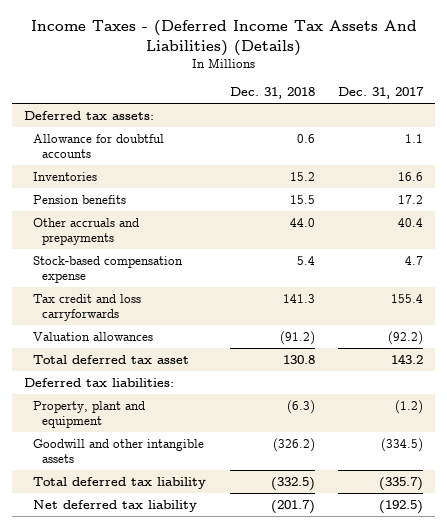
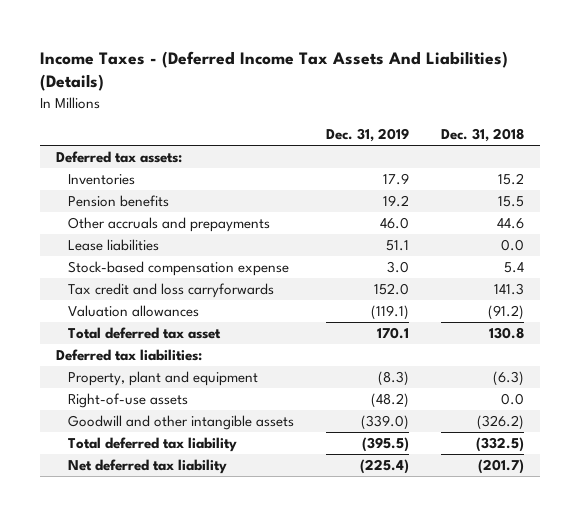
- | Dec. 31, 2018 | Dec. 31, 2017
+ | Dec. 31, 2019 | Dec. 31, 2018
- Allowance for doubtful accounts | 0.6 | 1.1
- Other accruals and prepayments | 44.0 | 40.4
+ Other accruals and prepayments | 46.0 | 44.6
+ Lease liabilities | 51.1 | 0.0
+ Right-of-use assets | (48.2) | 0.0

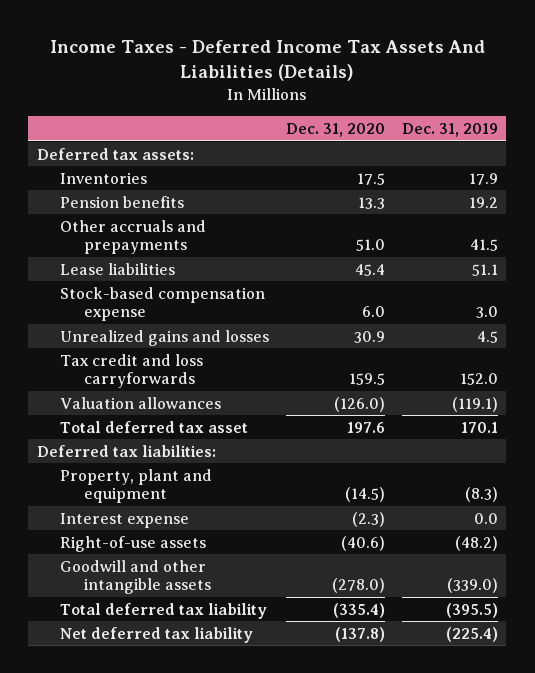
- Income Taxes - (Deferred Income Tax Assets And Liabilities) (Details)
+ Income Taxes - Deferred Income Tax Assets And Liabilities (Details)
- | Dec. 31, 2019 | Dec. 31, 2018
+ | Dec. 31, 2020 | Dec. 31, 2019
- Other accruals and prepayments | 46.0 | 44.6
+ Other accruals and prepayments | 51.0 | 41.5
+ Unrealized gains and losses | 30.9 | 4.5
+ Interest expense | (2.3) | 0.0

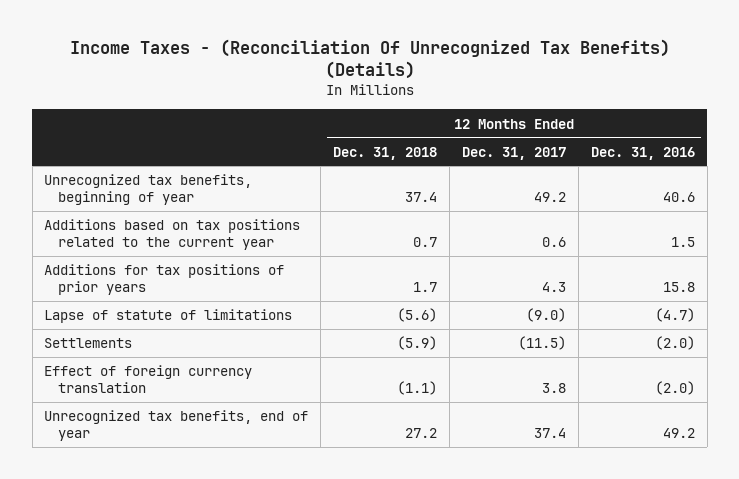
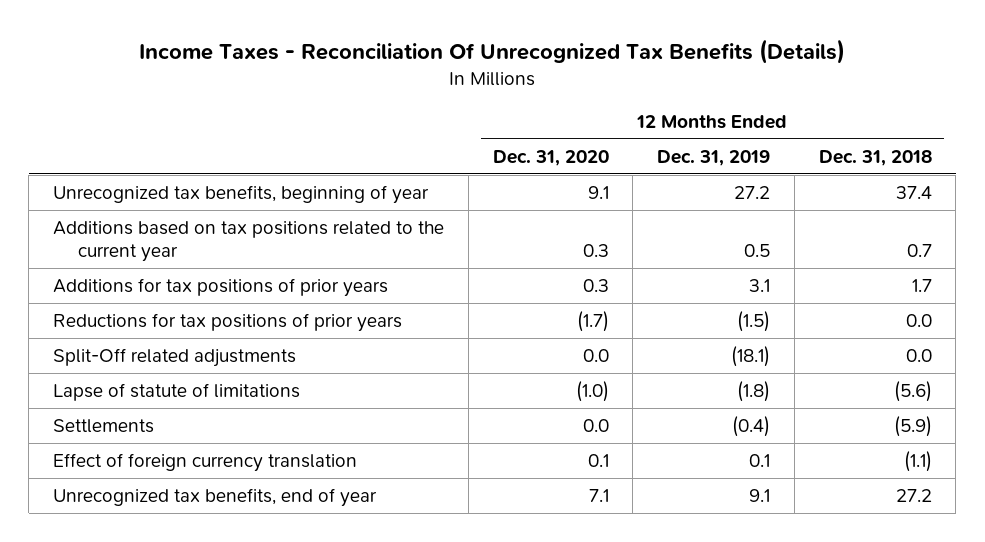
- Income Taxes - (Reconciliation Of Unrecognized Tax Benefits) (Details)
+ Income Taxes - Reconciliation Of Unrecognized Tax Benefits (Details)
- | 12 Months Ended Dec. 31, 2018 | 12 Months Ended Dec. 31, 2017 | 12 Months Ended Dec. 31, 2016
+ | 12 Months Ended Dec. 31, 2020 | 12 Months Ended Dec. 31, 2019 | 12 Months Ended Dec. 31, 2018
+ Reductions for tax positions of prior years | (1.7) | (1.5) | 0.0
+ Split-Off related adjustments | 0.0 | (18.1) | 0.0

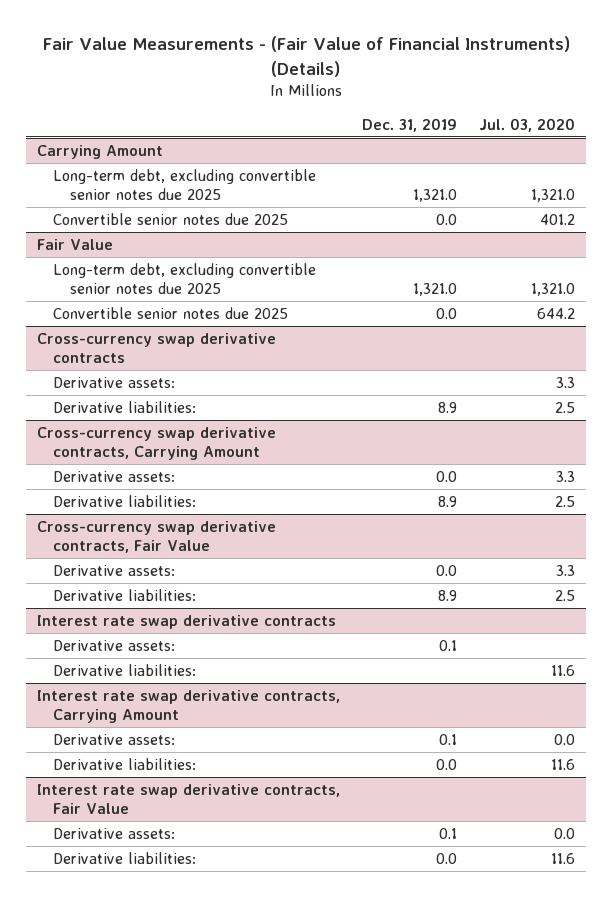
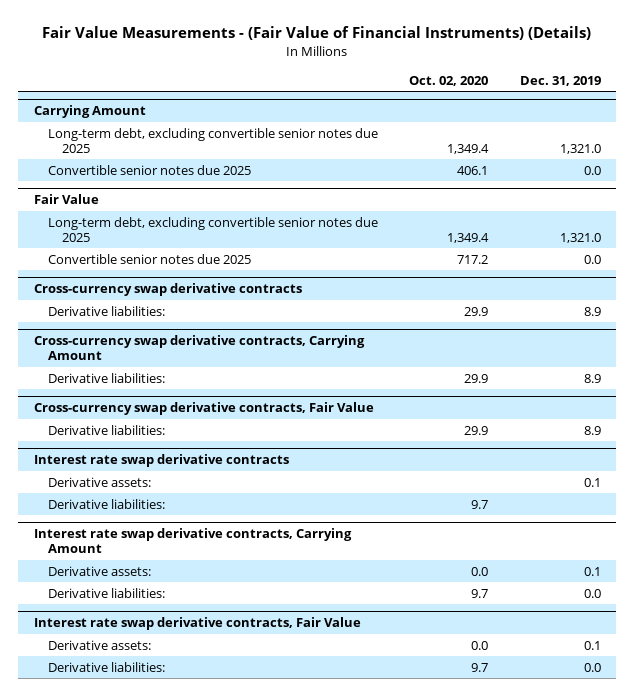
- | Dec. 31, 2019 | Jul. 03, 2020
+ | Oct. 02, 2020 | Dec. 31, 2019
@ Cross-currency swap derivative contracts
- Derivative assets: | | 3.3
@ Cross-currency swap derivative contracts, Carrying Amount
- Derivative assets: | 0.0 | 3.3
@ Cross-currency swap derivative contracts, Fair Value
- Derivative assets: | 0.0 | 3.3

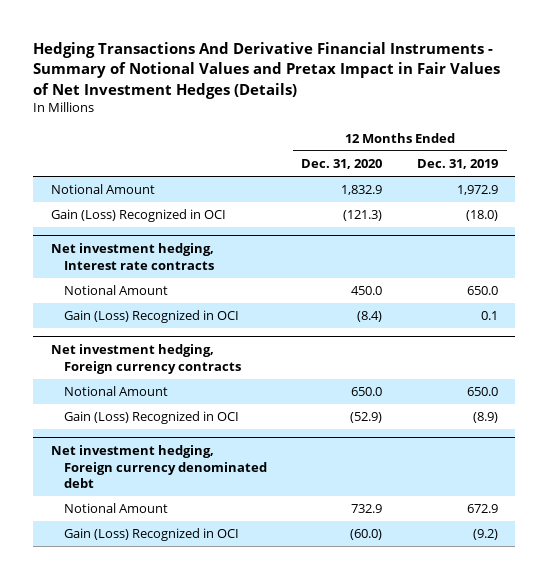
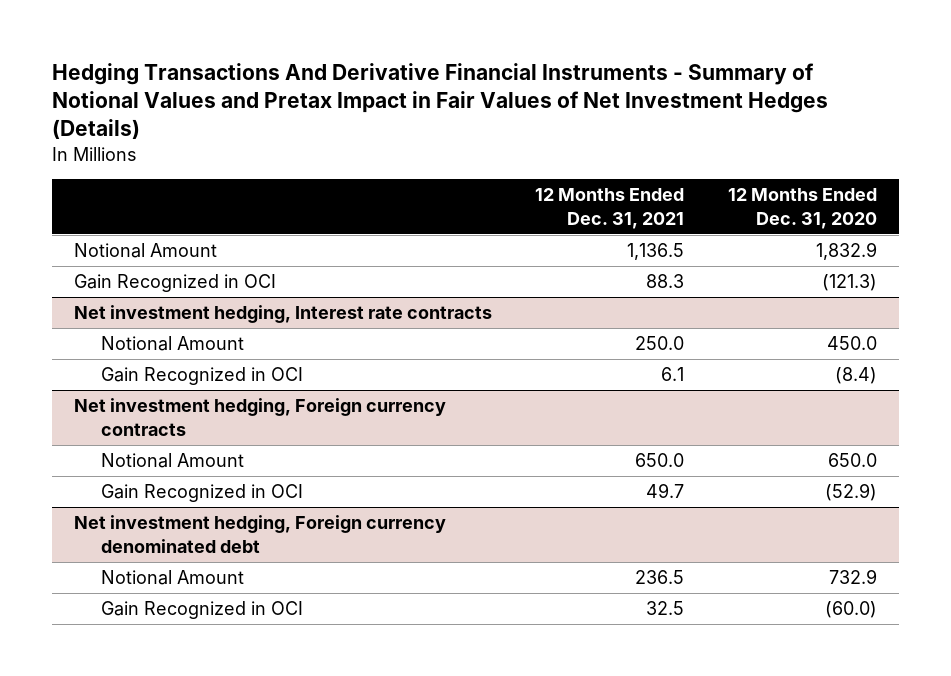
- | 12 Months Ended Dec. 31, 2020 | 12 Months Ended Dec. 31, 2019
+ | 12 Months Ended Dec. 31, 2021 | 12 Months Ended Dec. 31, 2020
- Gain (Loss) Recognized in OCI | (121.3) | (18.0)
+ Gain Recognized in OCI | 88.3 | (121.3)
@ Net investment hedging, Interest rate contracts
- Gain (Loss) Recognized in OCI | (8.4) | 0.1
+ Gain Recognized in OCI | 6.1 | (8.4)
@ Net investment hedging, Foreign currency contracts
- Gain (Loss) Recognized in OCI | (52.9) | (8.9)
+ Gain Recognized in OCI | 49.7 | (52.9)
@ Net investment hedging, Foreign currency denominated debt
- Gain (Loss) Recognized in OCI | (60.0) | (9.2)
+ Gain Recognized in OCI | 32.5 | (60.0)

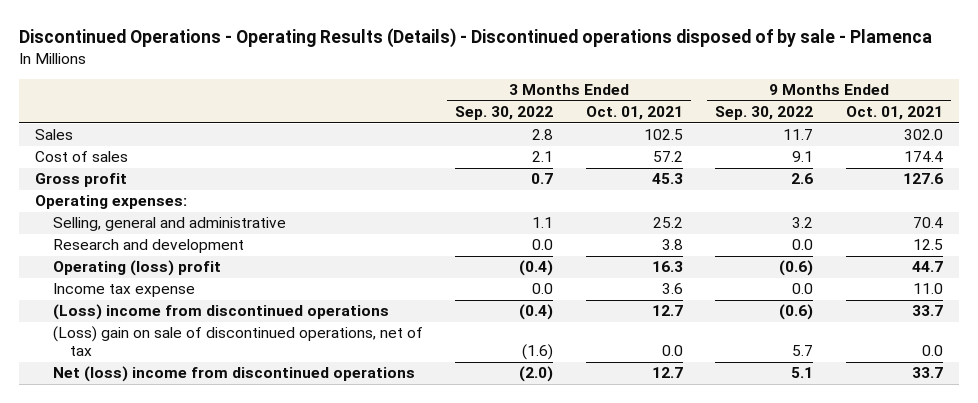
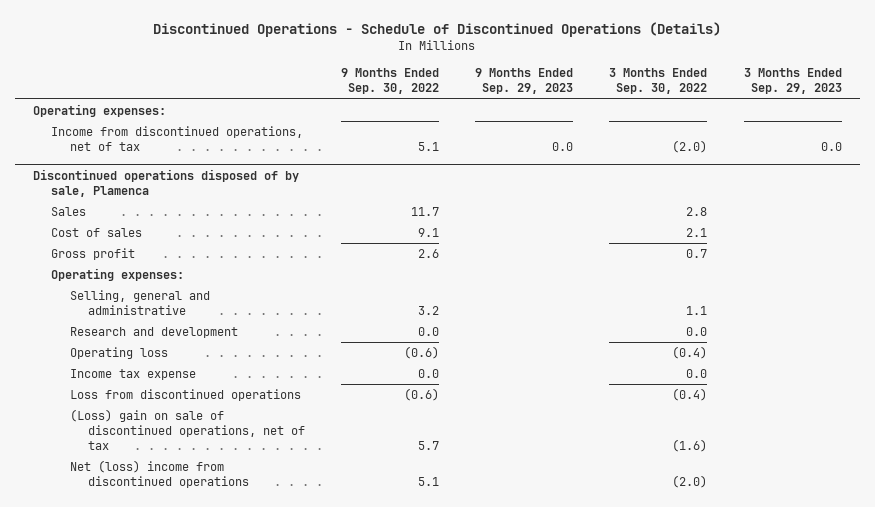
- Discontinued Operations - Operating Results (Details) - Discontinued operations disposed of by sale - Plamenca
+ Discontinued Operations - Schedule of Discontinued Operations (Details)
- | 3 Months Ended Sep. 30, 2022 | 3 Months Ended Oct. 01, 2021 | 9 Months Ended Sep. 30, 2022 | 9 Months Ended Oct. 01, 2021
+ | 9 Months Ended Sep. 30, 2022 | 9 Months Ended Sep. 29, 2023 | 3 Months Ended Sep. 30, 2022 | 3 Months Ended Sep. 29, 2023
+ Operating expenses:
+ Income from discontinued operations, net of tax | 5.1 | 0.0 | (2.0) | 0.0
+ Discontinued operations disposed of by sale, Plamenca
- Operating (loss) profit | (0.4) | 16.3 | (0.6) | 44.7
+ Operating loss | (0.6) | | (0.4) |
- (Loss) income from discontinued operations | (0.4) | 12.7 | (0.6) | 33.7
+ Loss from discontinued operations | (0.6) | | (0.4) |

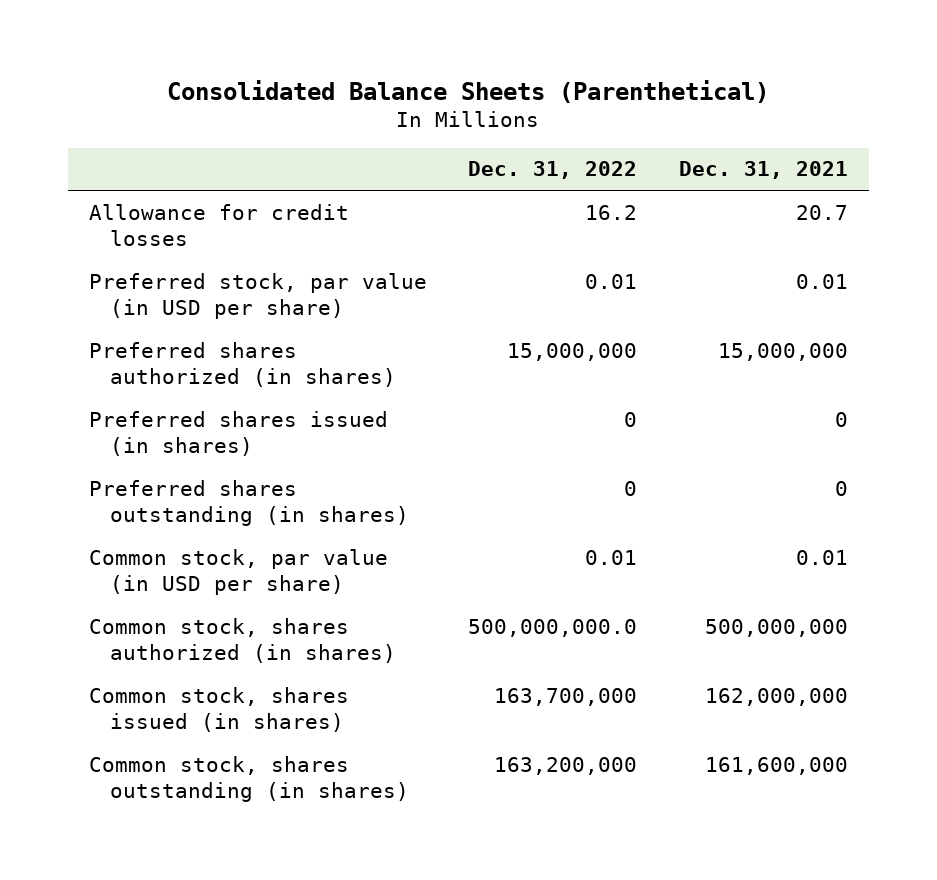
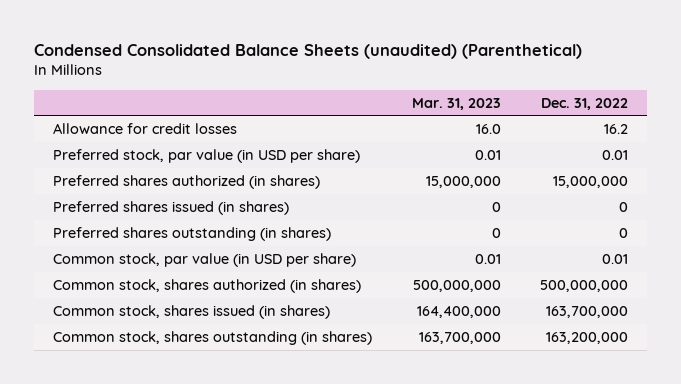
- Consolidated Balance Sheets (Parenthetical)
+ Condensed Consolidated Balance Sheets (unaudited) (Parenthetical)
- | Dec. 31, 2022 | Dec. 31, 2021
+ | Mar. 31, 2023 | Dec. 31, 2022
- Common stock, shares authorized (in shares) | 500,000,000.0 | 500,000,000
+ Common stock, shares authorized (in shares) | 500,000,000 | 500,000,000

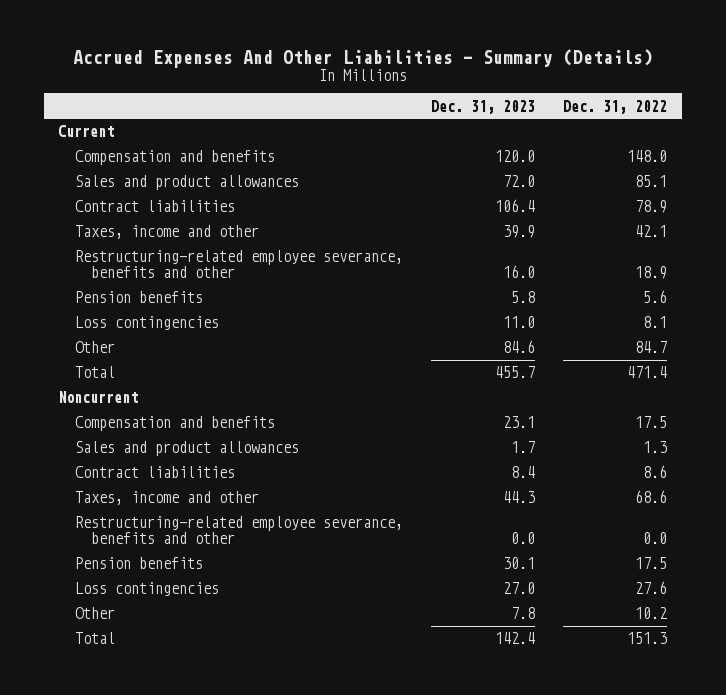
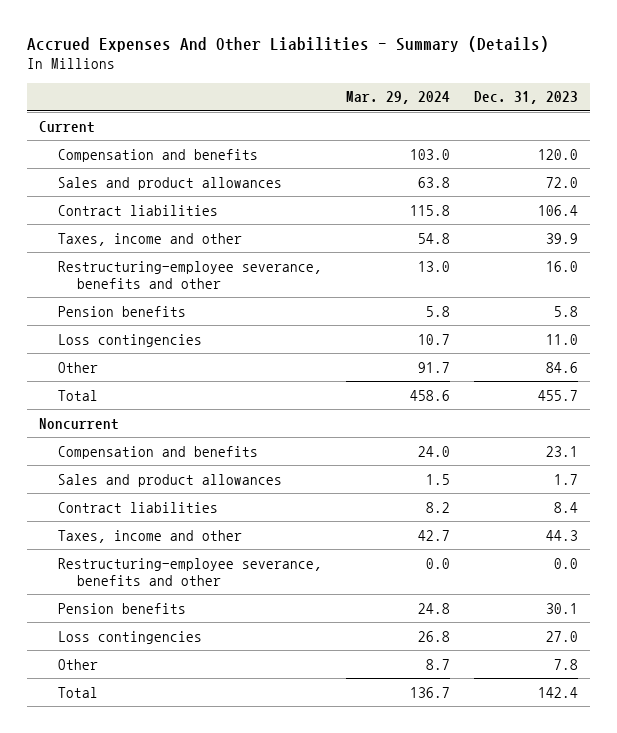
- | Dec. 31, 2023 | Dec. 31, 2022
+ | Mar. 29, 2024 | Dec. 31, 2023
- Restructuring-related employee severance, benefits and other | 16.0 | 18.9
+ Restructuring-employee severance, benefits and other | 13.0 | 16.0
- Restructuring-related employee severance, benefits and other | 0.0 | 0.0
+ Restructuring-employee severance, benefits and other | 0.0 | 0.0

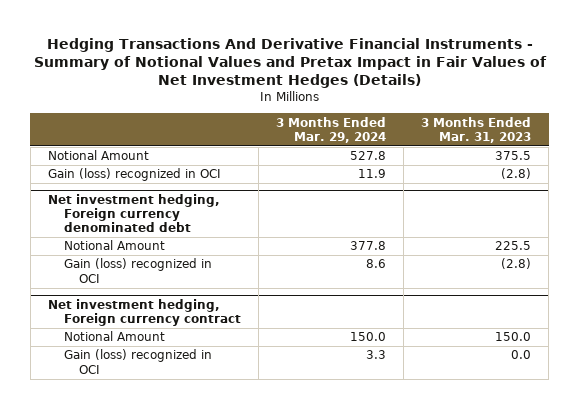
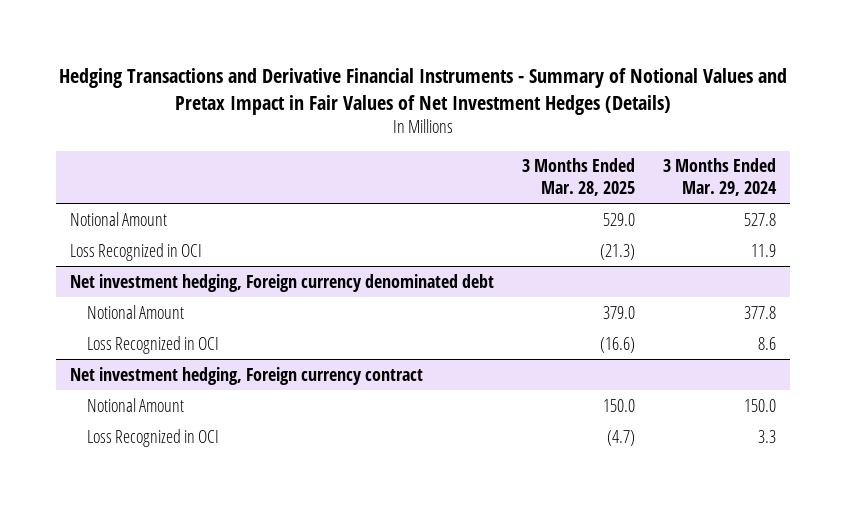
- Hedging Transactions And Derivative Financial Instruments - Summary of Notional Values and Pretax Impact in Fair Values of Net Investment Hedges (Details)
+ Hedging Transactions and Derivative Financial Instruments - Summary of Notional Values and Pretax Impact in Fair Values of Net Investment Hedges (Details)
- | 3 Months Ended Mar. 29, 2024 | 3 Months Ended Mar. 31, 2023
+ | 3 Months Ended Mar. 28, 2025 | 3 Months Ended Mar. 29, 2024
- Gain (loss) recognized in OCI | 11.9 | (2.8)
+ Loss Recognized in OCI | (21.3) | 11.9
@ Net investment hedging, Foreign currency denominated debt
- Gain (loss) recognized in OCI | 8.6 | (2.8)
+ Loss Recognized in OCI | (16.6) | 8.6
@ Net investment hedging, Foreign currency contract
- Gain (loss) recognized in OCI | 3.3 | 0.0
+ Loss Recognized in OCI | (4.7) | 3.3

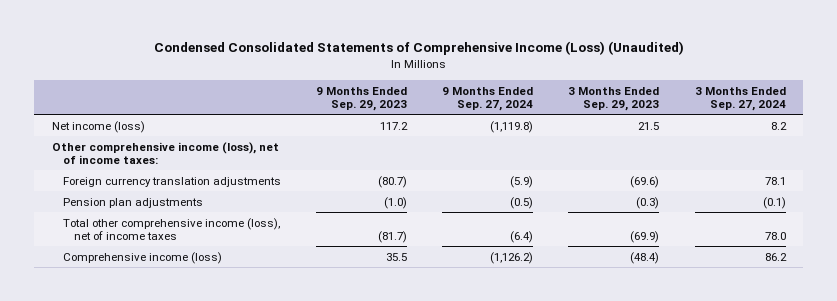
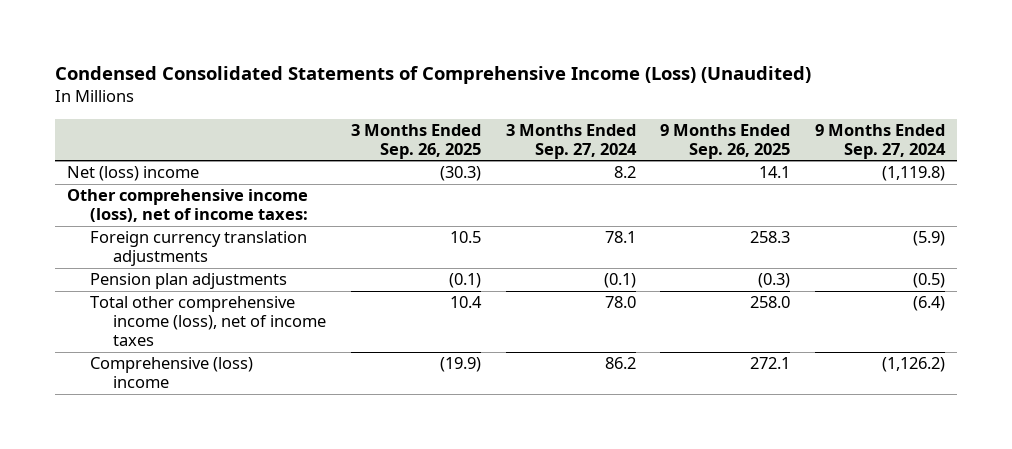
- | 9 Months Ended Sep. 29, 2023 | 9 Months Ended Sep. 27, 2024 | 3 Months Ended Sep. 29, 2023 | 3 Months Ended Sep. 27, 2024
+ | 3 Months Ended Sep. 26, 2025 | 3 Months Ended Sep. 27, 2024 | 9 Months Ended Sep. 26, 2025 | 9 Months Ended Sep. 27, 2024
- Net income (loss) | 117.2 | (1,119.8) | 21.5 | 8.2
+ Net (loss) income | (30.3) | 8.2 | 14.1 | (1,119.8)
- Comprehensive income (loss) | 35.5 | (1,126.2) | (48.4) | 86.2
+ Comprehensive (loss) income | (19.9) | 86.2 | 272.1 | (1,126.2)

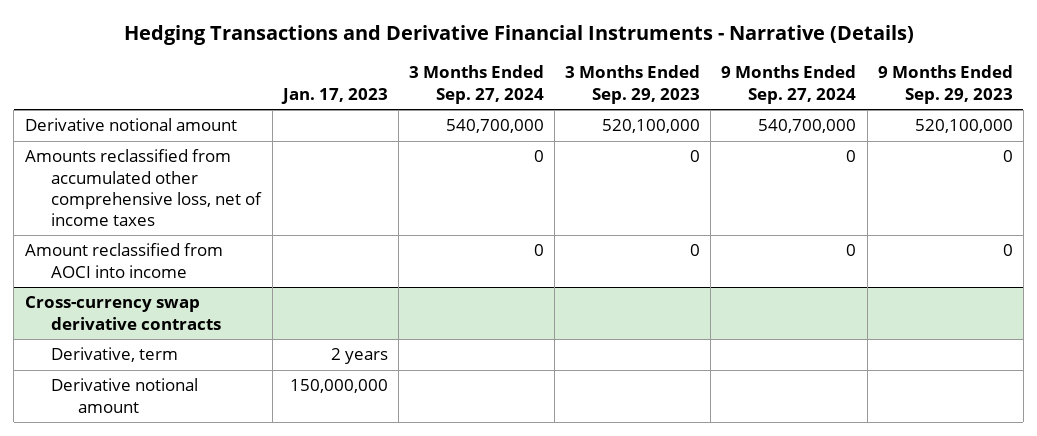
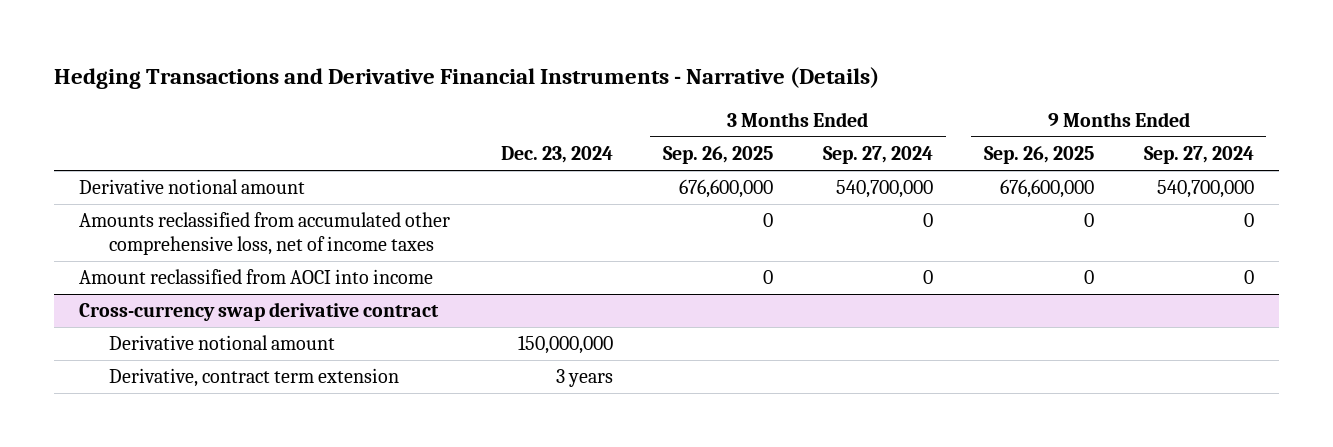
- | Jan. 17, 2023 | 3 Months Ended Sep. 27, 2024 | 3 Months Ended Sep. 29, 2023 | 9 Months Ended Sep. 27, 2024 | 9 Months Ended Sep. 29, 2023
+ | Dec. 23, 2024 | 3 Months Ended Sep. 26, 2025 | 3 Months Ended Sep. 27, 2024 | 9 Months Ended Sep. 26, 2025 | 9 Months Ended Sep. 27, 2024
- Cross-currency swap derivative contracts
- Derivative, term | 2 years | | | |
+ Cross-currency swap derivative contract
+ Derivative, contract term extension | 3 years | | | |

